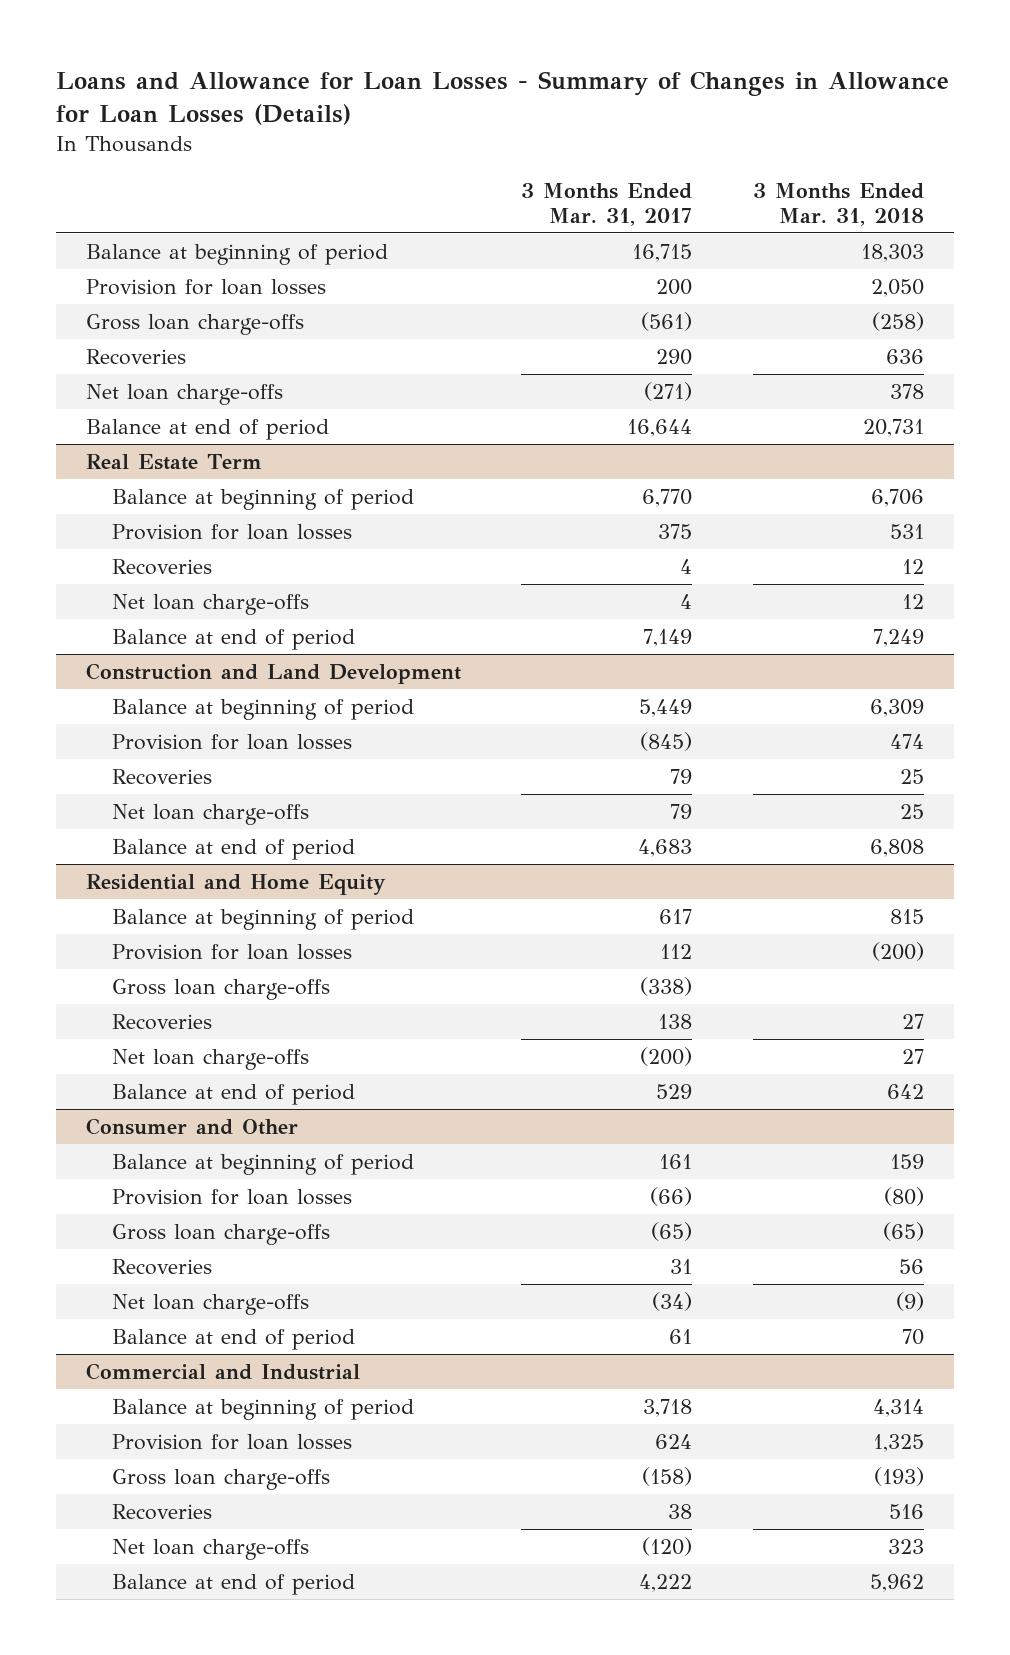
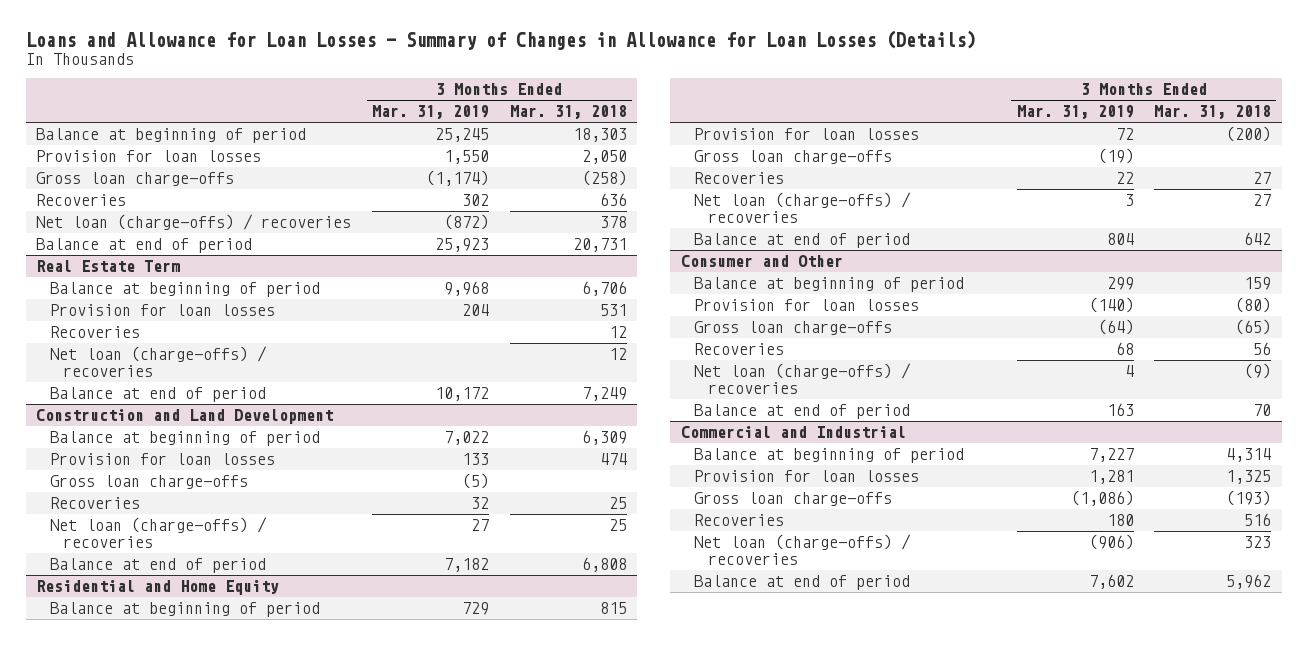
- | 3 Months Ended Mar. 31, 2017 | 3 Months Ended Mar. 31, 2018
+ | 3 Months Ended Mar. 31, 2019 | 3 Months Ended Mar. 31, 2018
- Net loan charge-offs | (271) | 378
+ Net loan (charge-offs) / recoveries | (872) | 378
@ Real Estate Term
- Net loan charge-offs | 4 | 12
+ Net loan (charge-offs) / recoveries | | 12
@ Construction and Land Development
+ Gross loan charge-offs | (5) |
- Net loan charge-offs | 79 | 25
+ Net loan (charge-offs) / recoveries | 27 | 25
@ Residential and Home Equity
- Net loan charge-offs | (200) | 27
+ Net loan (charge-offs) / recoveries | 3 | 27
@ Consumer and Other
- Net loan charge-offs | (34) | (9)
+ Net loan (charge-offs) / recoveries | 4 | (9)
@ Commercial and Industrial
- Net loan charge-offs | (120) | 323
+ Net loan (charge-offs) / recoveries | (906) | 323

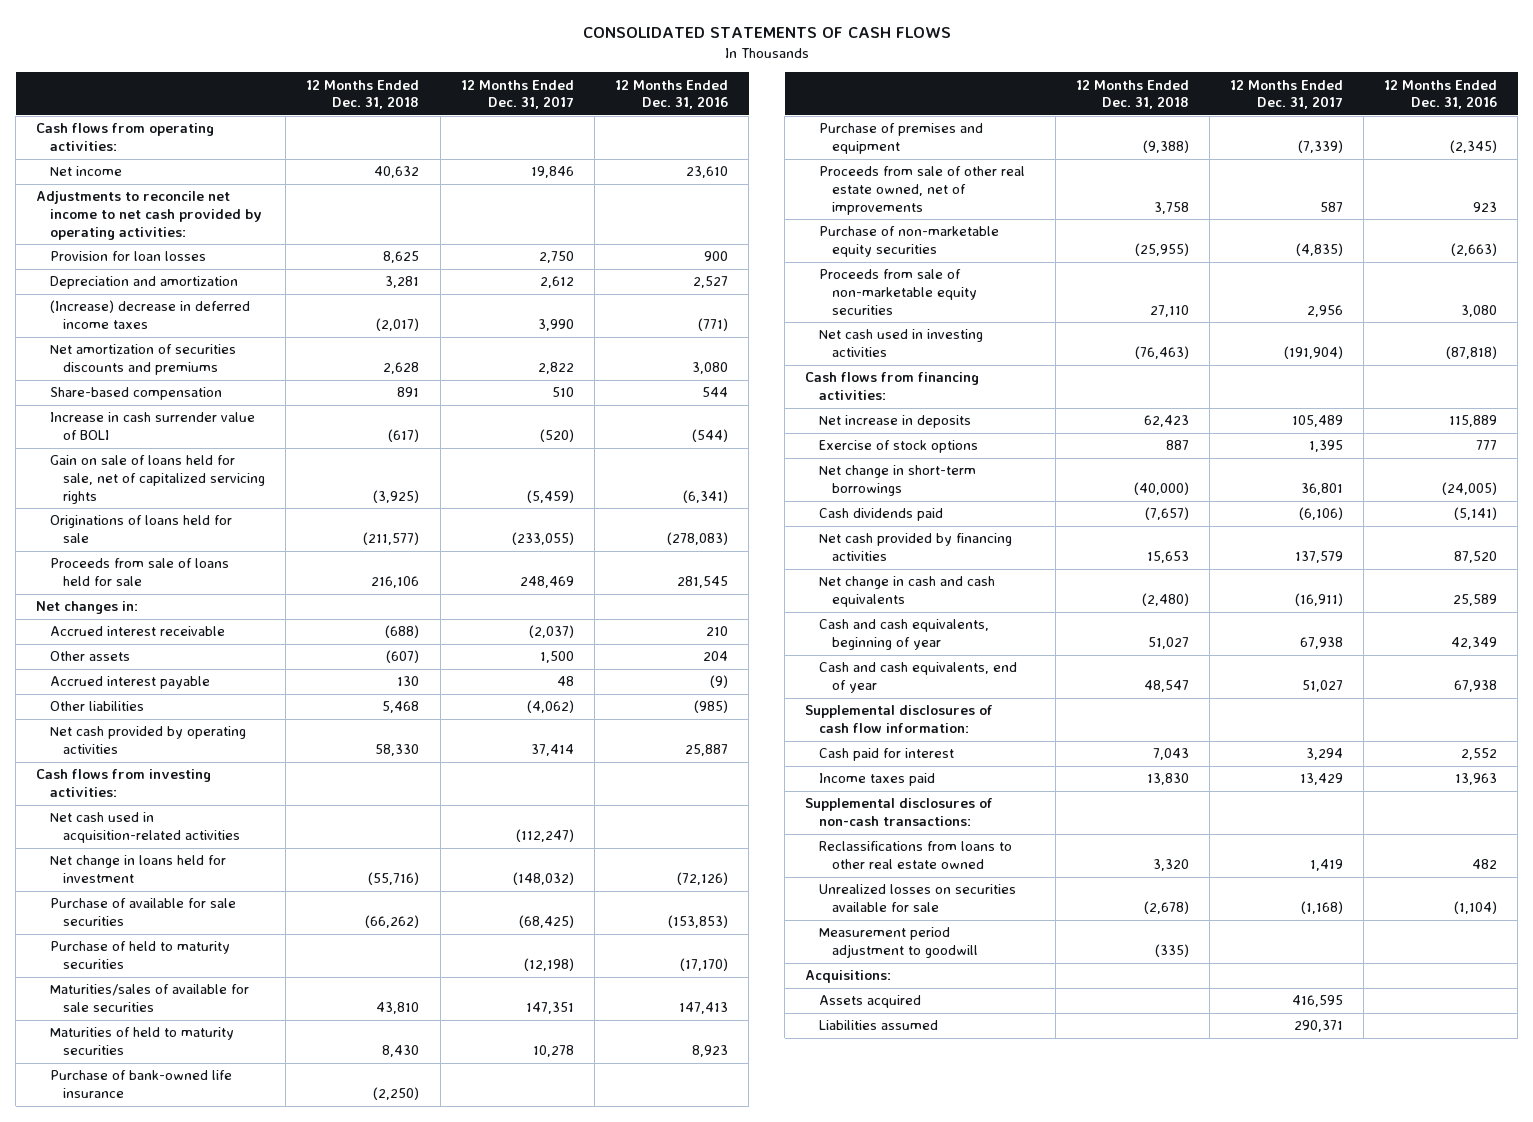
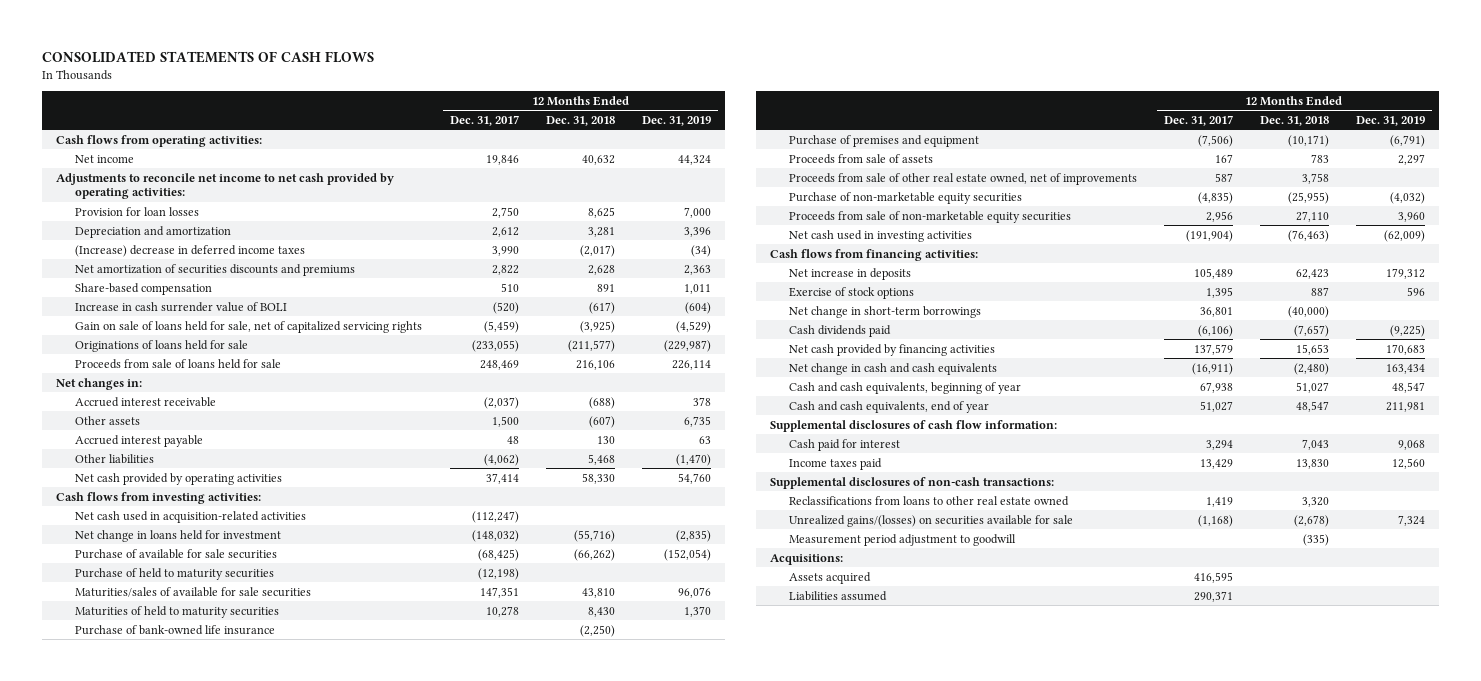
- | 12 Months Ended Dec. 31, 2018 | 12 Months Ended Dec. 31, 2017 | 12 Months Ended Dec. 31, 2016
+ | 12 Months Ended Dec. 31, 2017 | 12 Months Ended Dec. 31, 2018 | 12 Months Ended Dec. 31, 2019
- Purchase of premises and equipment | (9,388) | (7,339) | (2,345)
+ Purchase of premises and equipment | (7,506) | (10,171) | (6,791)
+ Proceeds from sale of assets | 167 | 783 | 2,297
- Unrealized losses on securities available for sale | (2,678) | (1,168) | (1,104)
+ Unrealized gains/(losses) on securities available for sale | (1,168) | (2,678) | 7,324

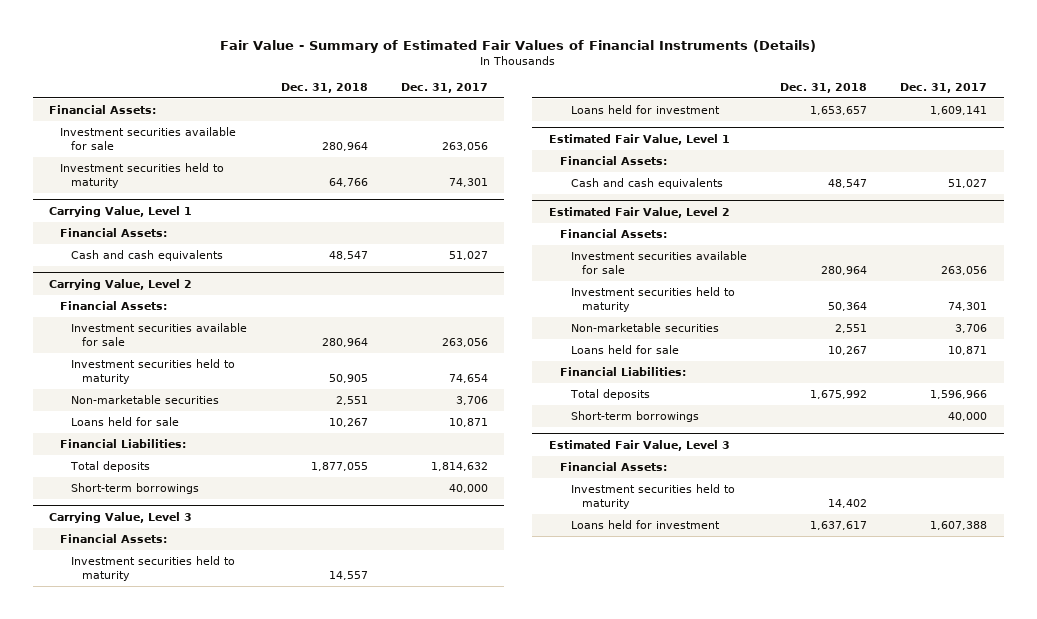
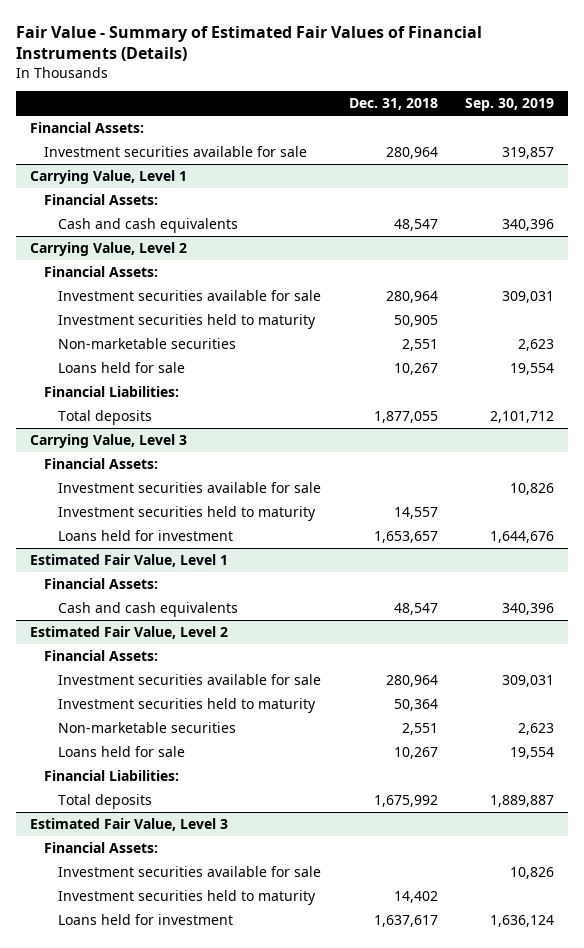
- | Dec. 31, 2018 | Dec. 31, 2017
+ | Dec. 31, 2018 | Sep. 30, 2019
- Investment securities held to maturity | 64,766 | 74,301
@ Carrying Value, Level 2
- Short-term borrowings | | 40,000
@ Carrying Value, Level 3
+ Investment securities available for sale | | 10,826
@ Estimated Fair Value, Level 2
- Short-term borrowings | | 40,000
@ Estimated Fair Value, Level 3
+ Investment securities available for sale | | 10,826

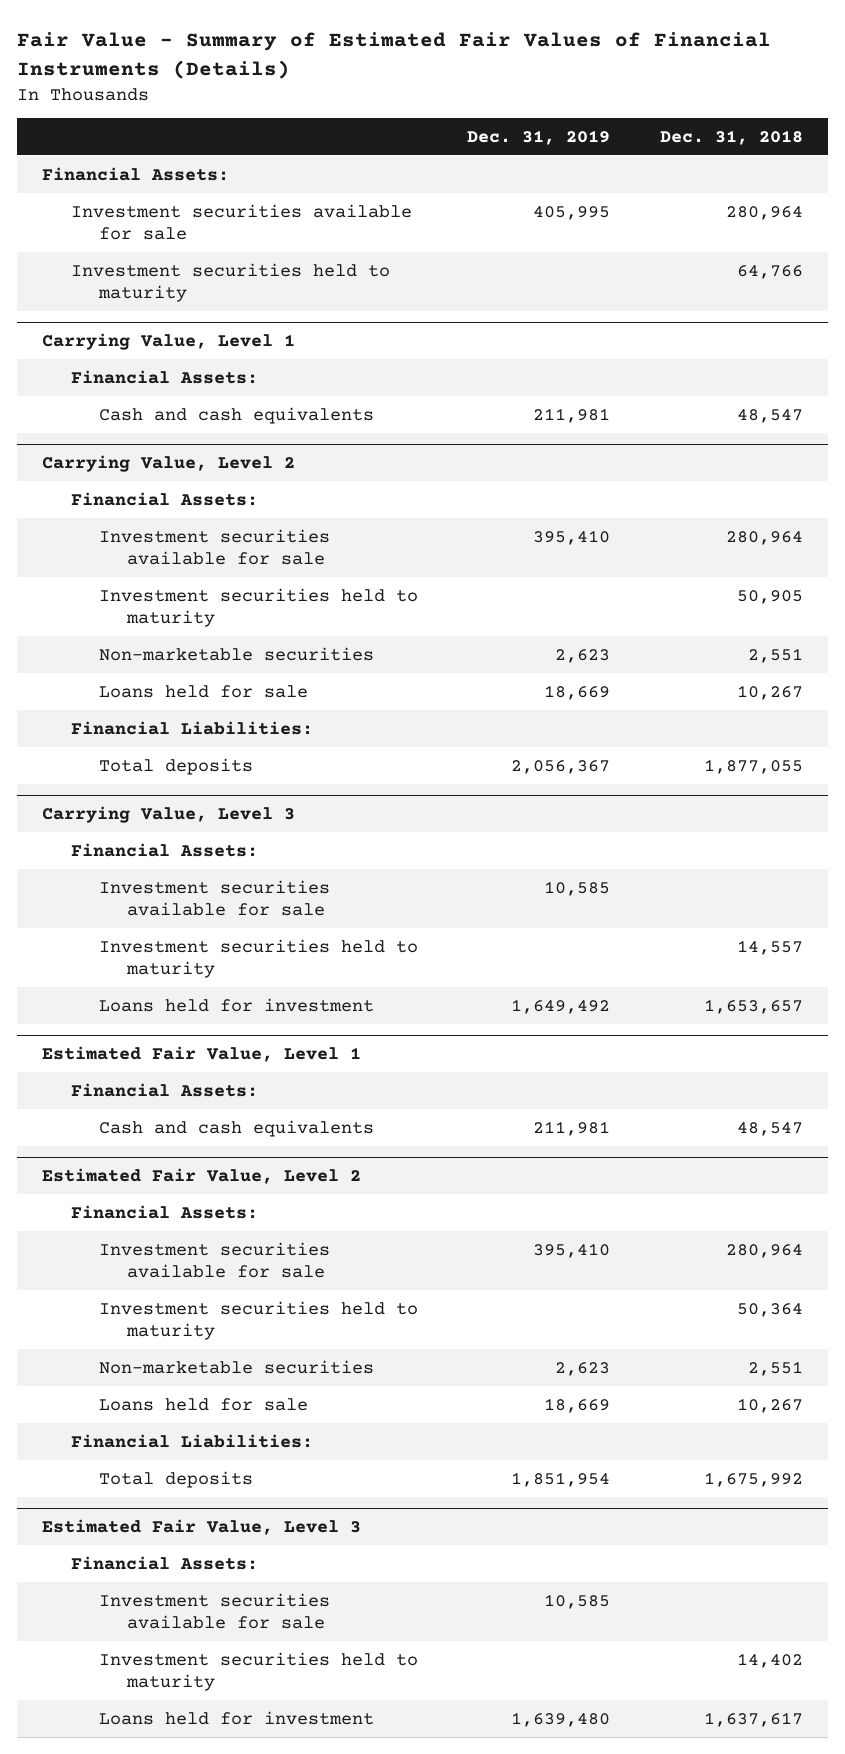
- | Dec. 31, 2018 | Sep. 30, 2019
+ | Dec. 31, 2019 | Dec. 31, 2018
+ Investment securities held to maturity | | 64,766

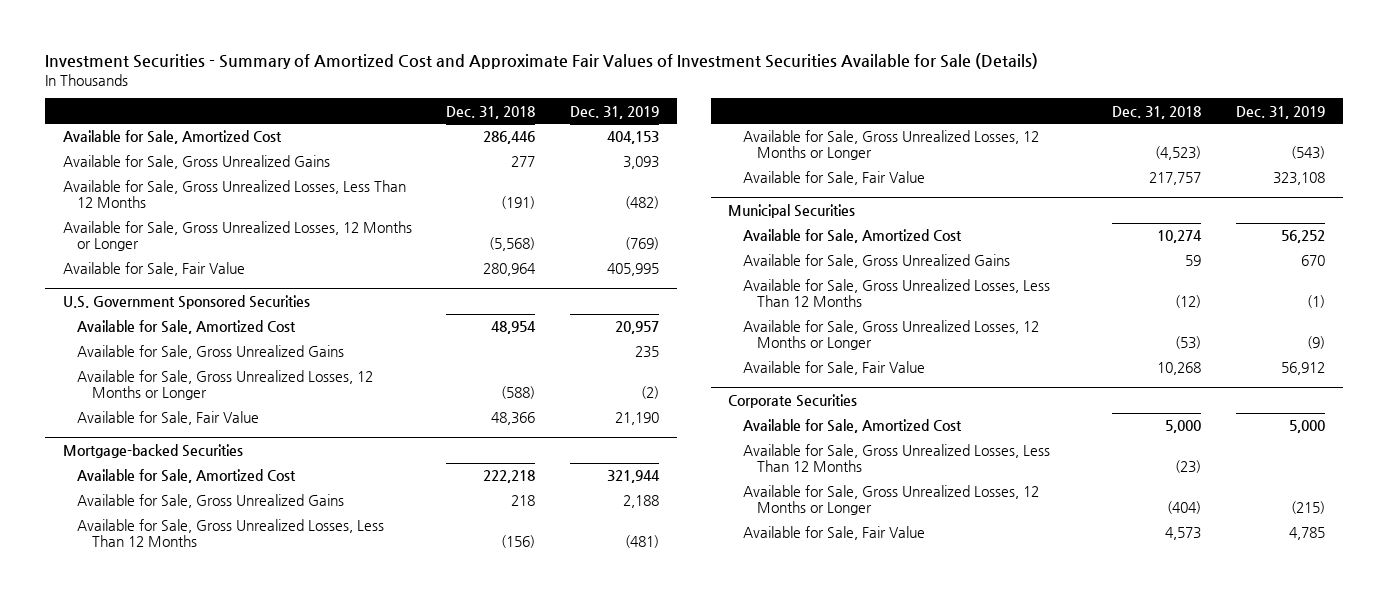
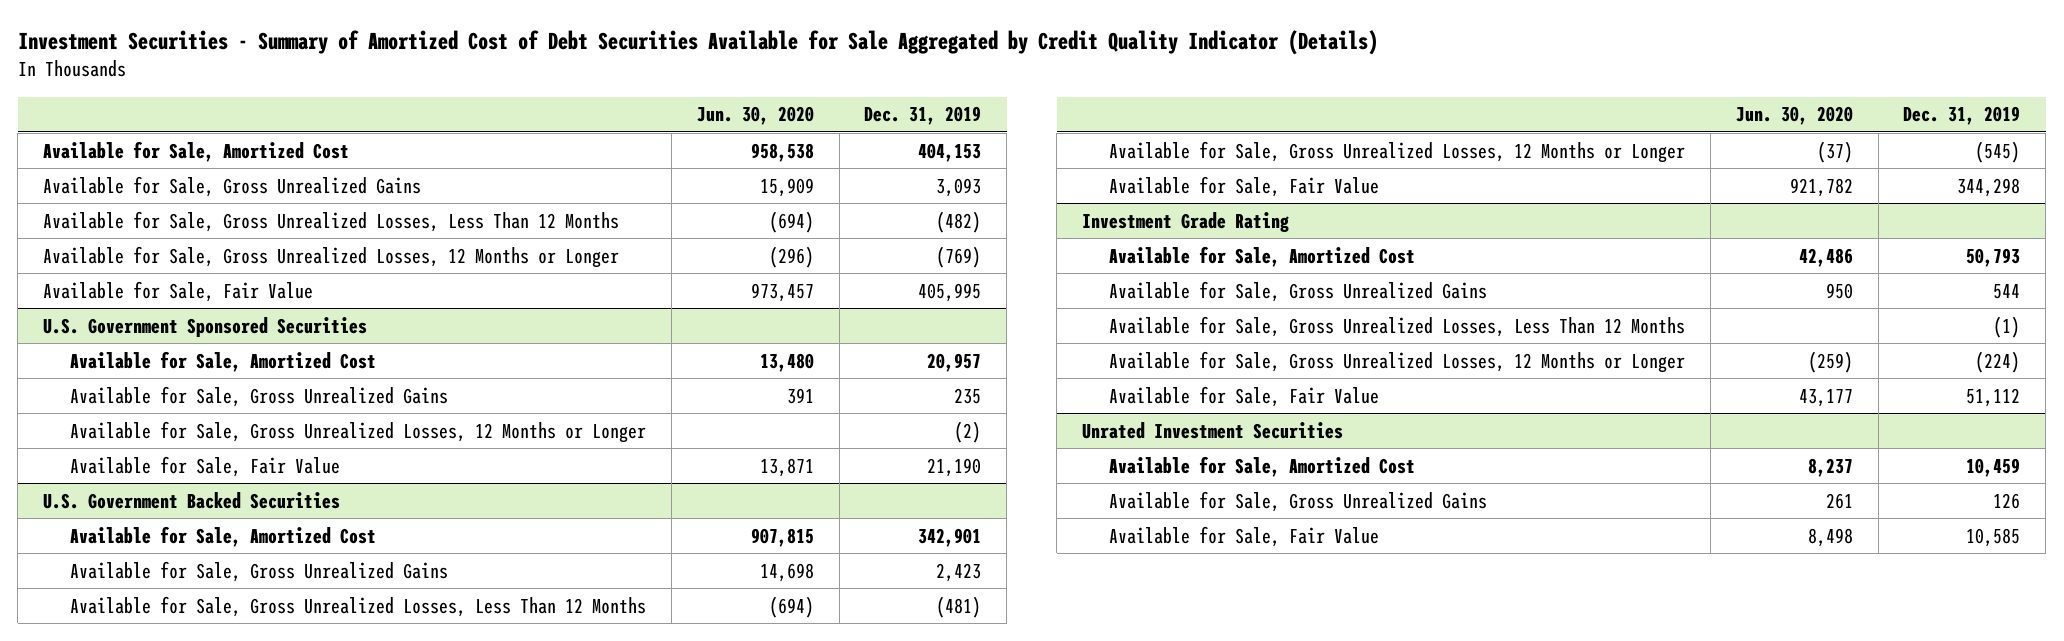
- Investment Securities - Summary of Amortized Cost and Approximate Fair Values of Investment Securities Available for Sale (Details)
+ Investment Securities - Summary of Amortized Cost of Debt Securities Available for Sale Aggregated by Credit Quality Indicator (Details)
- | Dec. 31, 2018 | Dec. 31, 2019
+ | Jun. 30, 2020 | Dec. 31, 2019
- Mortgage-backed Securities
- Available for Sale, Amortized Cost | 222,218 | 321,944
- Available for Sale, Gross Unrealized Gains | 218 | 2,188
+ U.S. Government Backed Securities
+ Available for Sale, Amortized Cost | 907,815 | 342,901
+ Available for Sale, Gross Unrealized Gains | 14,698 | 2,423
- Available for Sale, Gross Unrealized Losses, 12 Months or Longer | (4,523) | (543)
- Available for Sale, Fair Value | 217,757 | 323,108
- Municipal Securities
- Available for Sale, Amortized Cost | 10,274 | 56,252
- Available for Sale, Gross Unrealized Gains | 59 | 670
+ Available for Sale, Gross Unrealized Losses, 12 Months or Longer | (37) | (545)
+ Available for Sale, Fair Value | 921,782 | 344,298
+ Investment Grade Rating
+ Available for Sale, Amortized Cost | 42,486 | 50,793
+ Available for Sale, Gross Unrealized Gains | 950 | 544
- Available for Sale, Gross Unrealized Losses, 12 Months or Longer | (53) | (9)
- Available for Sale, Fair Value | 10,268 | 56,912
- Corporate Securities
- Available for Sale, Amortized Cost | 5,000 | 5,000
- Available for Sale, Gross Unrealized Losses, Less Than 12 Months | (23) |
- Available for Sale, Gross Unrealized Losses, 12 Months or Longer | (404) | (215)
- Available for Sale, Fair Value | 4,573 | 4,785
+ Available for Sale, Gross Unrealized Losses, 12 Months or Longer | (259) | (224)
+ Available for Sale, Fair Value | 43,177 | 51,112
+ Unrated Investment Securities
+ Available for Sale, Amortized Cost | 8,237 | 10,459
+ Available for Sale, Gross Unrealized Gains | 261 | 126
+ Available for Sale, Fair Value | 8,498 | 10,585

